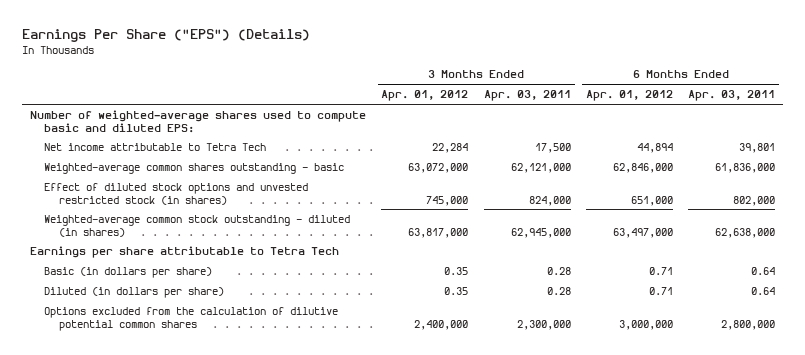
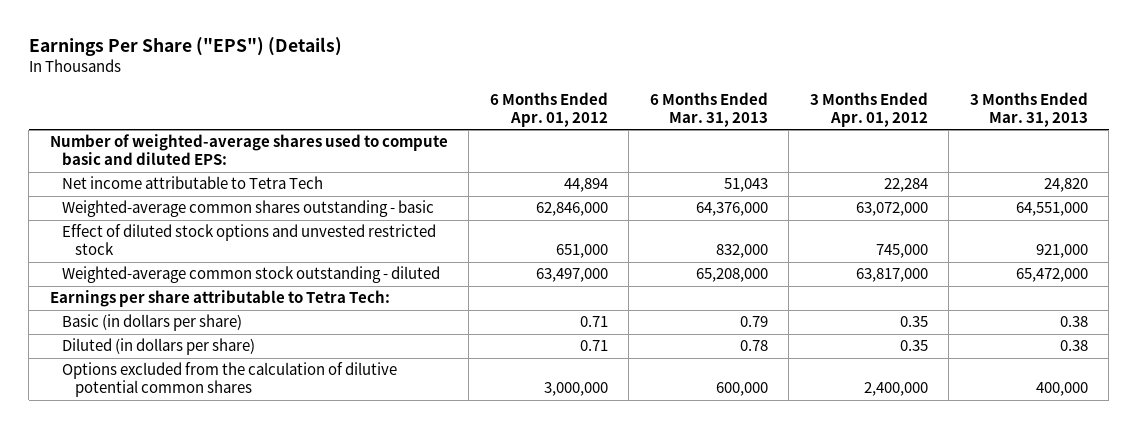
- | 3 Months Ended Apr. 01, 2012 | 3 Months Ended Apr. 03, 2011 | 6 Months Ended Apr. 01, 2012 | 6 Months Ended Apr. 03, 2011
+ | 6 Months Ended Apr. 01, 2012 | 6 Months Ended Mar. 31, 2013 | 3 Months Ended Apr. 01, 2012 | 3 Months Ended Mar. 31, 2013
- Effect of diluted stock options and unvested restricted stock (in shares) | 745,000 | 824,000 | 651,000 | 802,000
- Weighted-average common stock outstanding - diluted (in shares) | 63,817,000 | 62,945,000 | 63,497,000 | 62,638,000
- Earnings per share attributable to Tetra Tech
+ Effect of diluted stock options and unvested restricted stock | 651,000 | 832,000 | 745,000 | 921,000
+ Weighted-average common stock outstanding - diluted | 63,497,000 | 65,208,000 | 63,817,000 | 65,472,000
+ Earnings per share attributable to Tetra Tech:

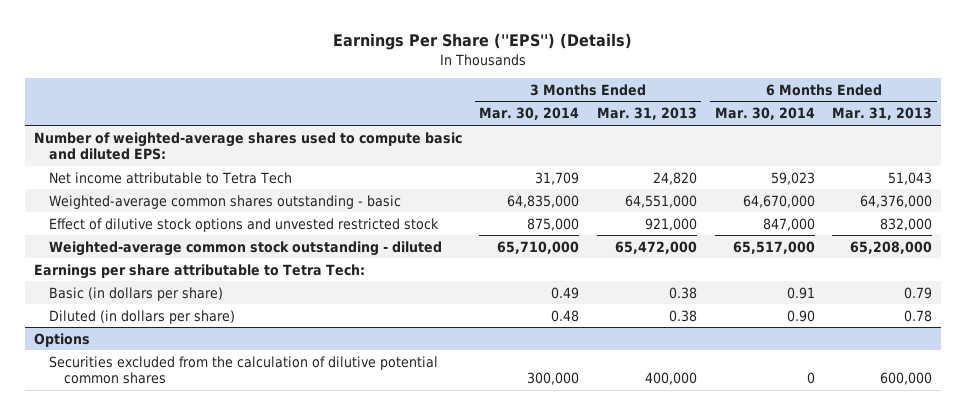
- Earnings Per Share ("EPS") (Details)
+ Earnings Per Share (''EPS'') (Details)
- | 6 Months Ended Apr. 01, 2012 | 6 Months Ended Mar. 31, 2013 | 3 Months Ended Apr. 01, 2012 | 3 Months Ended Mar. 31, 2013
+ | 3 Months Ended Mar. 30, 2014 | 3 Months Ended Mar. 31, 2013 | 6 Months Ended Mar. 30, 2014 | 6 Months Ended Mar. 31, 2013
- Effect of diluted stock options and unvested restricted stock | 651,000 | 832,000 | 745,000 | 921,000
+ Effect of dilutive stock options and unvested restricted stock | 875,000 | 921,000 | 847,000 | 832,000
- Options excluded from the calculation of dilutive potential common shares | 3,000,000 | 600,000 | 2,400,000 | 400,000
+ Options
+ Securities excluded from the calculation of dilutive potential common shares | 300,000 | 400,000 | 0 | 600,000

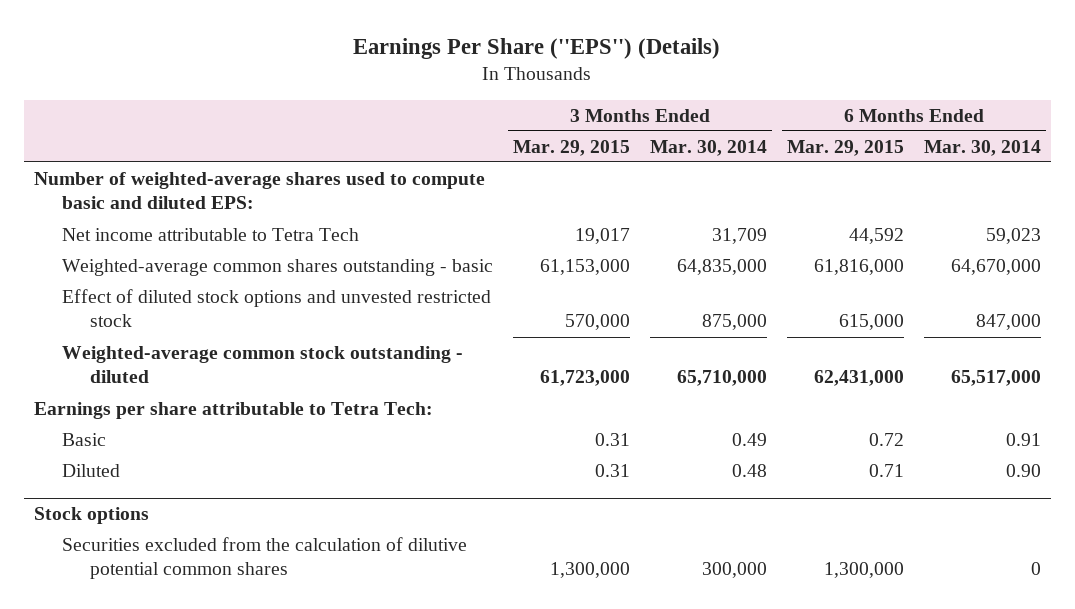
- | 3 Months Ended Mar. 30, 2014 | 3 Months Ended Mar. 31, 2013 | 6 Months Ended Mar. 30, 2014 | 6 Months Ended Mar. 31, 2013
+ | 3 Months Ended Mar. 29, 2015 | 3 Months Ended Mar. 30, 2014 | 6 Months Ended Mar. 29, 2015 | 6 Months Ended Mar. 30, 2014
- Effect of dilutive stock options and unvested restricted stock | 875,000 | 921,000 | 847,000 | 832,000
+ Effect of diluted stock options and unvested restricted stock | 570,000 | 875,000 | 615,000 | 847,000
- Basic (in dollars per share) | 0.49 | 0.38 | 0.91 | 0.79
- Diluted (in dollars per share) | 0.48 | 0.38 | 0.90 | 0.78
- Options
+ Basic | 0.31 | 0.49 | 0.72 | 0.91
+ Diluted | 0.31 | 0.48 | 0.71 | 0.90
+ Stock options

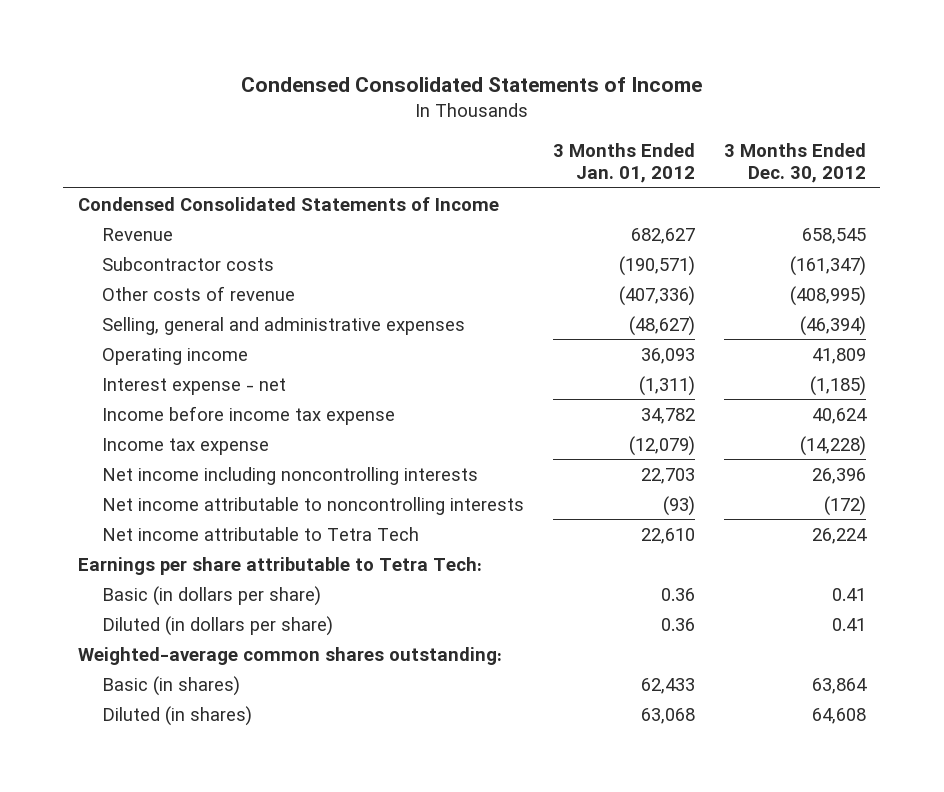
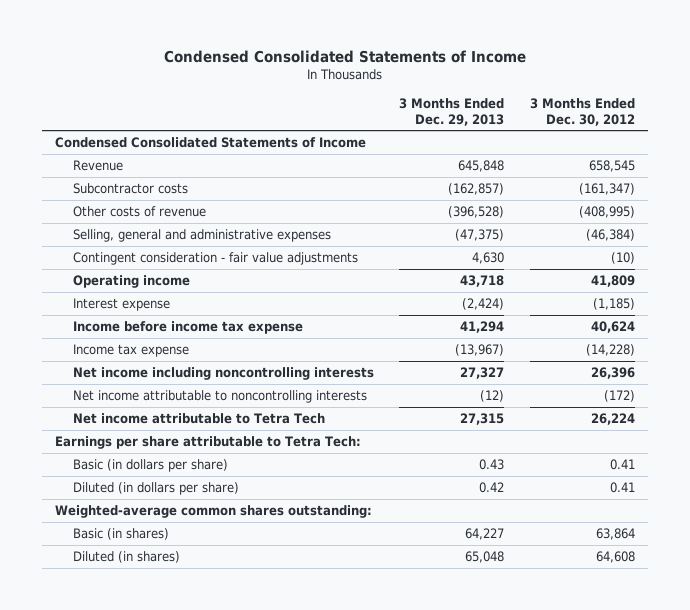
- | 3 Months Ended Jan. 01, 2012 | 3 Months Ended Dec. 30, 2012
+ | 3 Months Ended Dec. 29, 2013 | 3 Months Ended Dec. 30, 2012
- Selling, general and administrative expenses | (48,627) | (46,394)
+ Selling, general and administrative expenses | (47,375) | (46,384)
+ Contingent consideration - fair value adjustments | 4,630 | (10)
- Interest expense - net | (1,311) | (1,185)
+ Interest expense | (2,424) | (1,185)

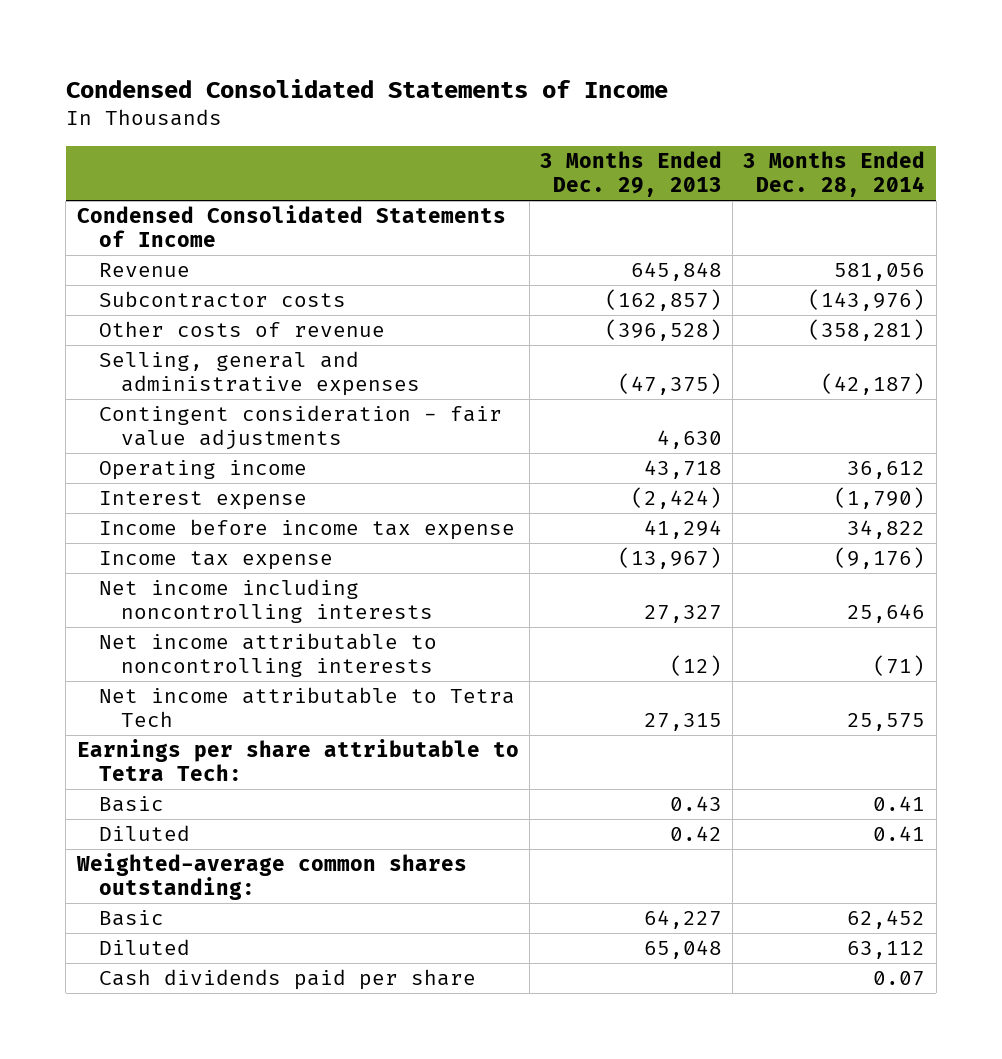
- | 3 Months Ended Dec. 29, 2013 | 3 Months Ended Dec. 30, 2012
+ | 3 Months Ended Dec. 29, 2013 | 3 Months Ended Dec. 28, 2014
- Basic (in dollars per share) | 0.43 | 0.41
- Diluted (in dollars per share) | 0.42 | 0.41
+ Basic | 0.43 | 0.41
+ Diluted | 0.42 | 0.41
- Basic (in shares) | 64,227 | 63,864
- Diluted (in shares) | 65,048 | 64,608
+ Basic | 64,227 | 62,452
+ Diluted | 65,048 | 63,112
+ Cash dividends paid per share | | 0.07

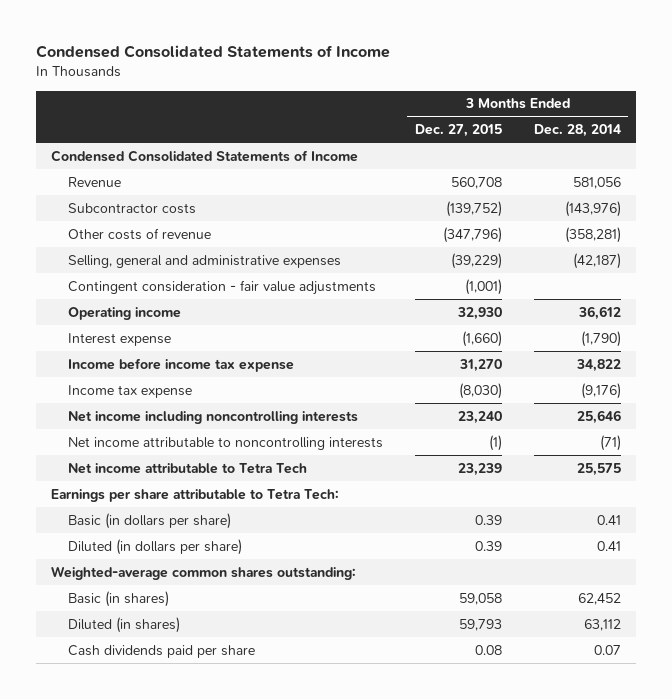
- | 3 Months Ended Dec. 29, 2013 | 3 Months Ended Dec. 28, 2014
+ | 3 Months Ended Dec. 27, 2015 | 3 Months Ended Dec. 28, 2014
- Basic | 0.43 | 0.41
- Diluted | 0.42 | 0.41
+ Basic (in dollars per share) | 0.39 | 0.41
+ Diluted (in dollars per share) | 0.39 | 0.41
- Basic | 64,227 | 62,452
- Diluted | 65,048 | 63,112
+ Basic (in shares) | 59,058 | 62,452
+ Diluted (in shares) | 59,793 | 63,112

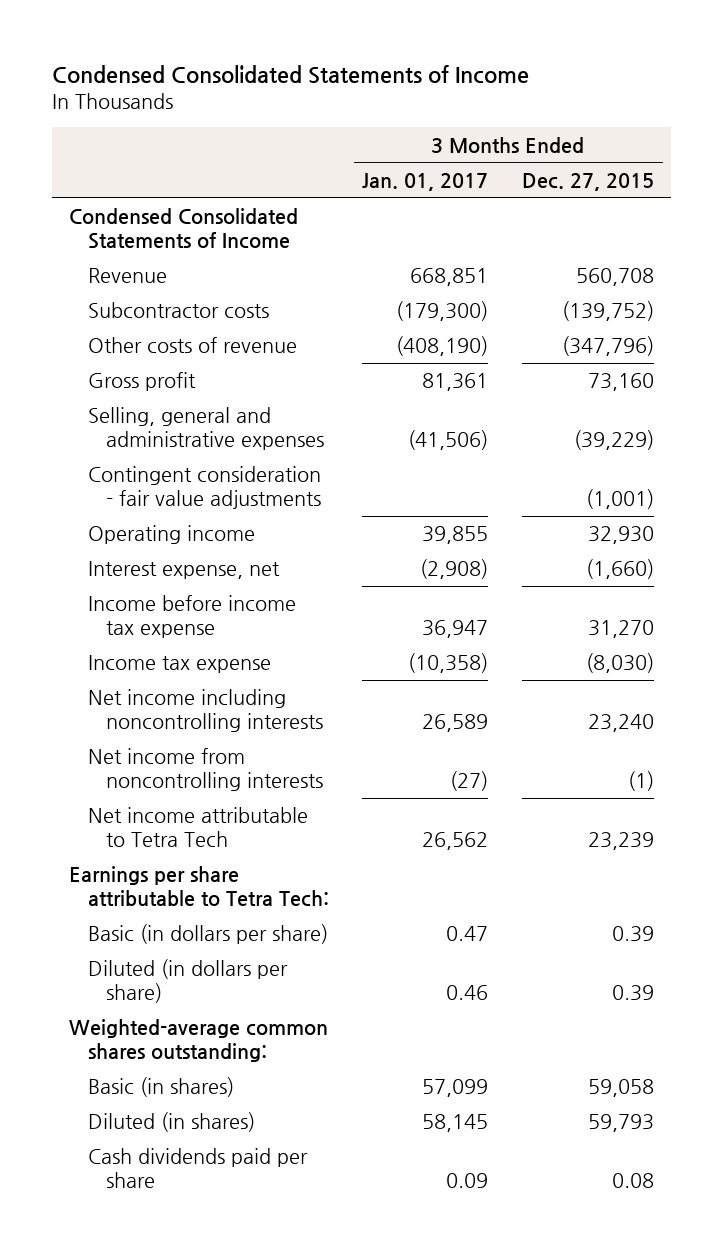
- | 3 Months Ended Dec. 27, 2015 | 3 Months Ended Dec. 28, 2014
+ | 3 Months Ended Jan. 01, 2017 | 3 Months Ended Dec. 27, 2015
+ Gross profit | 81,361 | 73,160
- Interest expense | (1,660) | (1,790)
+ Interest expense, net | (2,908) | (1,660)
- Net income attributable to noncontrolling interests | (1) | (71)
+ Net income from noncontrolling interests | (27) | (1)

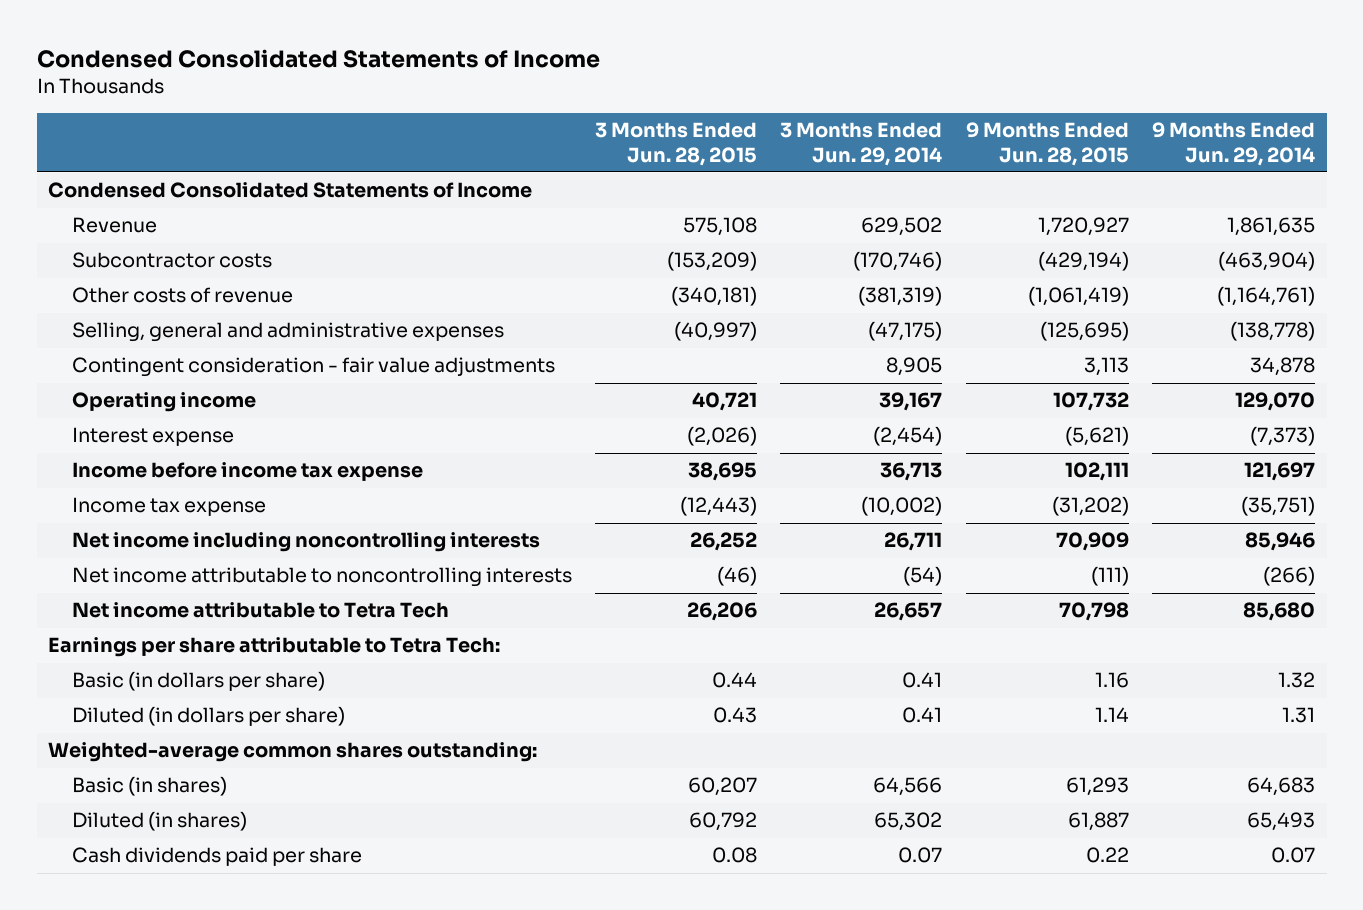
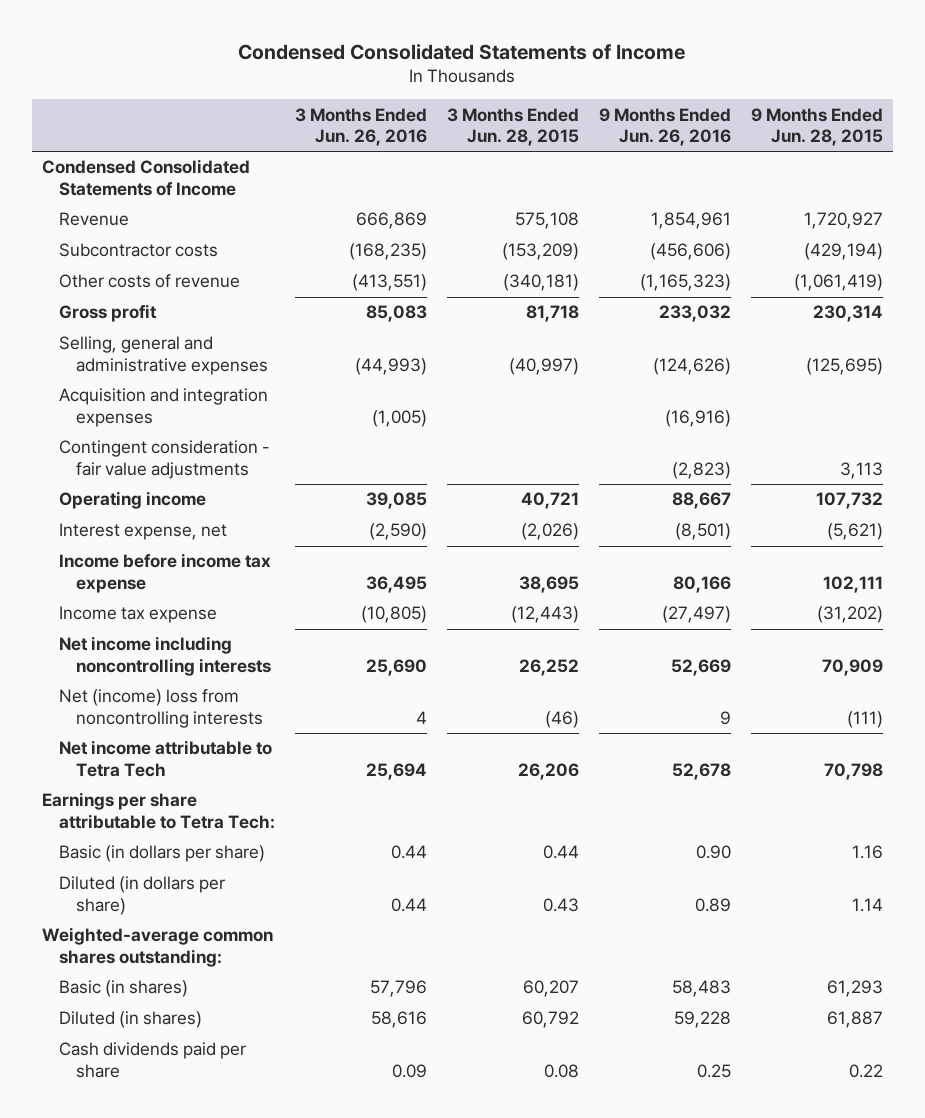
- | 3 Months Ended Jun. 28, 2015 | 3 Months Ended Jun. 29, 2014 | 9 Months Ended Jun. 28, 2015 | 9 Months Ended Jun. 29, 2014
+ | 3 Months Ended Jun. 26, 2016 | 3 Months Ended Jun. 28, 2015 | 9 Months Ended Jun. 26, 2016 | 9 Months Ended Jun. 28, 2015
+ Gross profit | 85,083 | 81,718 | 233,032 | 230,314
+ Acquisition and integration expenses | (1,005) | | (16,916) |
- Interest expense | (2,026) | (2,454) | (5,621) | (7,373)
+ Interest expense, net | (2,590) | (2,026) | (8,501) | (5,621)
- Net income attributable to noncontrolling interests | (46) | (54) | (111) | (266)
+ Net (income) loss from noncontrolling interests | 4 | (46) | 9 | (111)

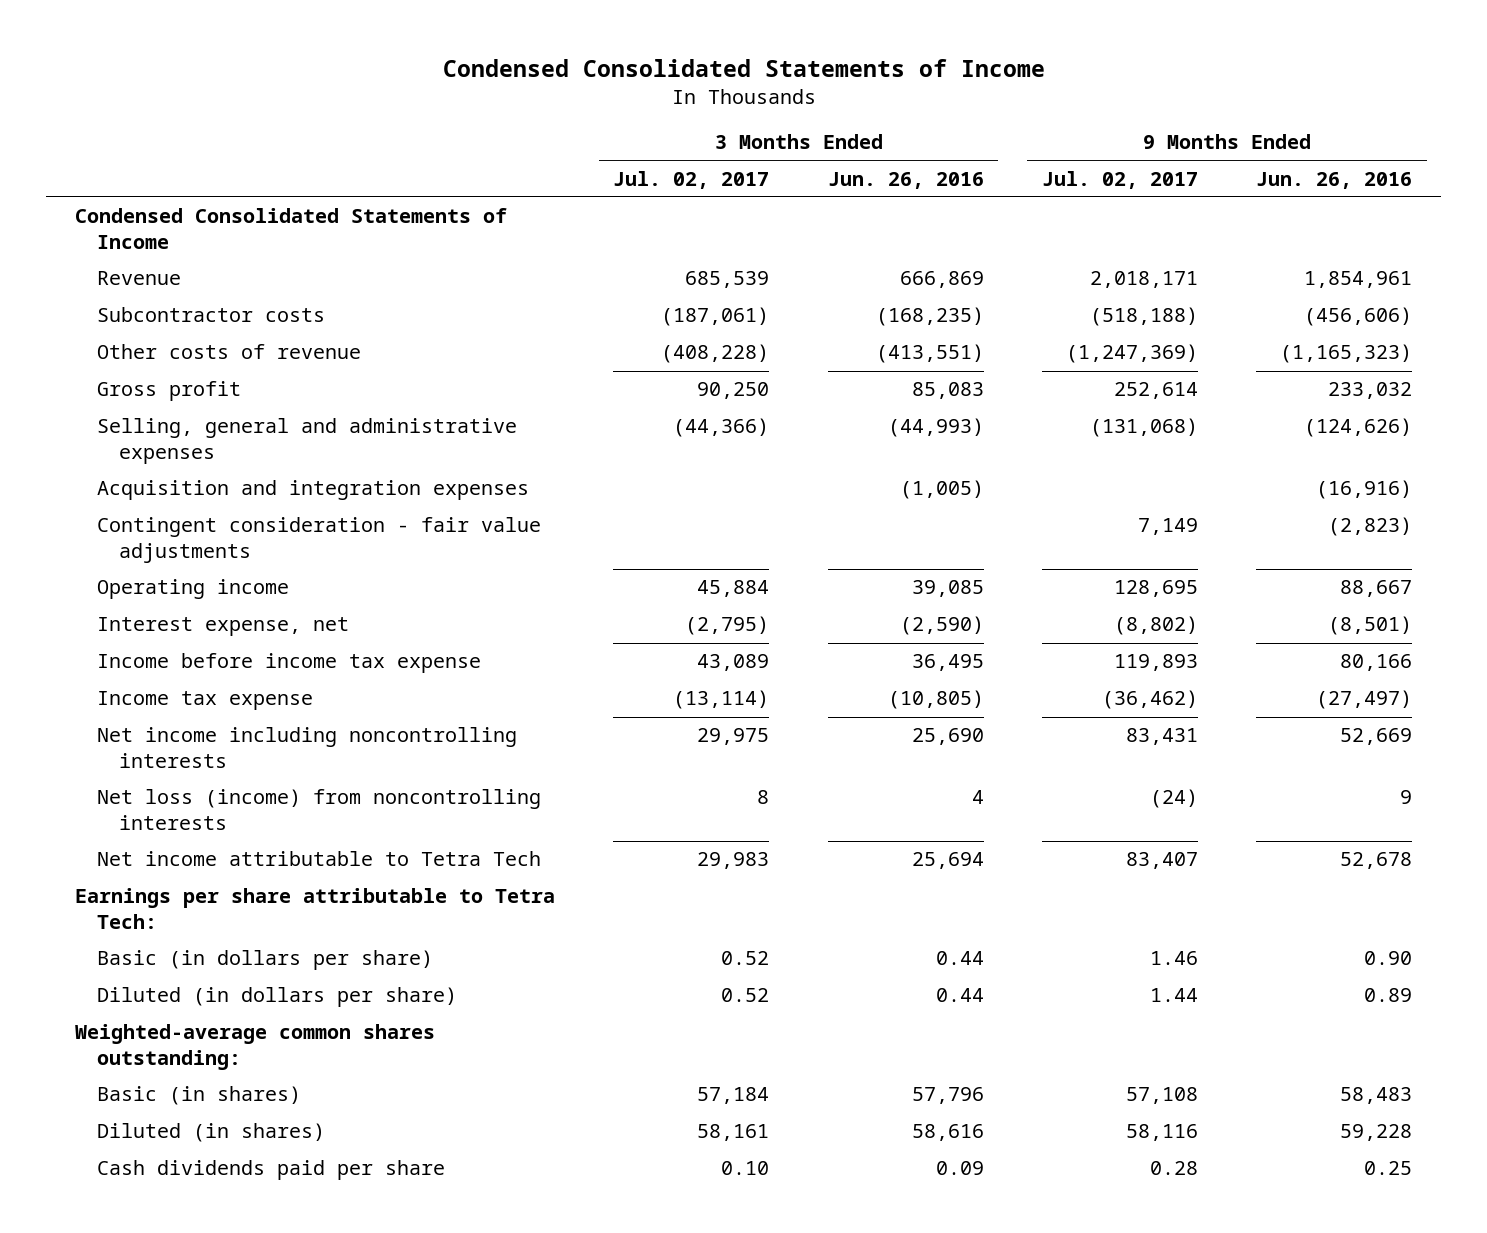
- | 3 Months Ended Jun. 26, 2016 | 3 Months Ended Jun. 28, 2015 | 9 Months Ended Jun. 26, 2016 | 9 Months Ended Jun. 28, 2015
+ | 3 Months Ended Jul. 02, 2017 | 3 Months Ended Jun. 26, 2016 | 9 Months Ended Jul. 02, 2017 | 9 Months Ended Jun. 26, 2016
- Net (income) loss from noncontrolling interests | 4 | (46) | 9 | (111)
+ Net loss (income) from noncontrolling interests | 8 | 4 | (24) | 9

